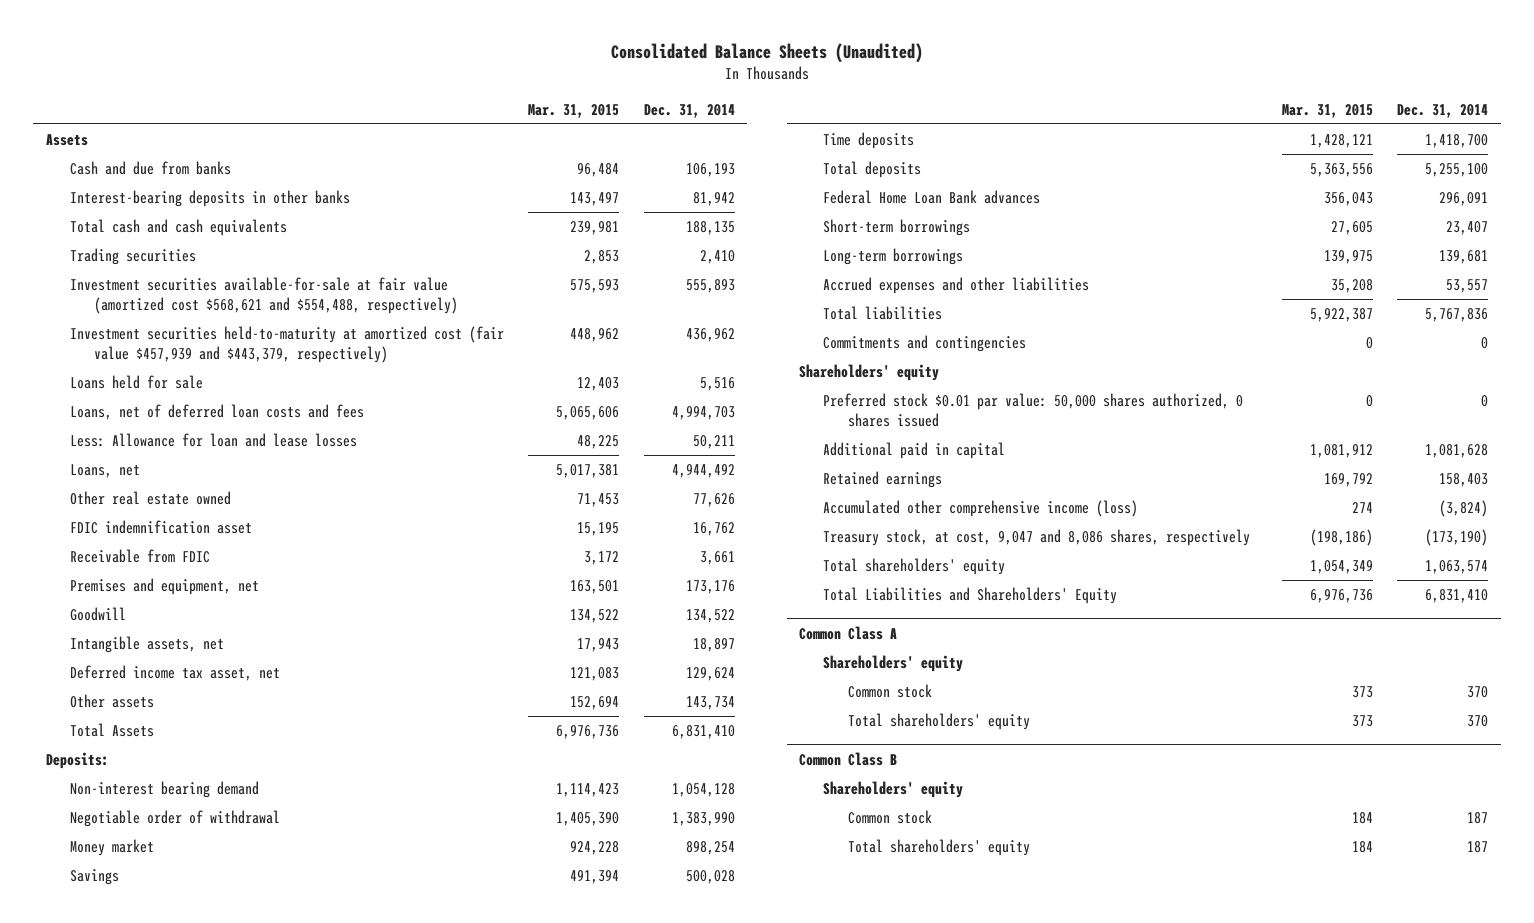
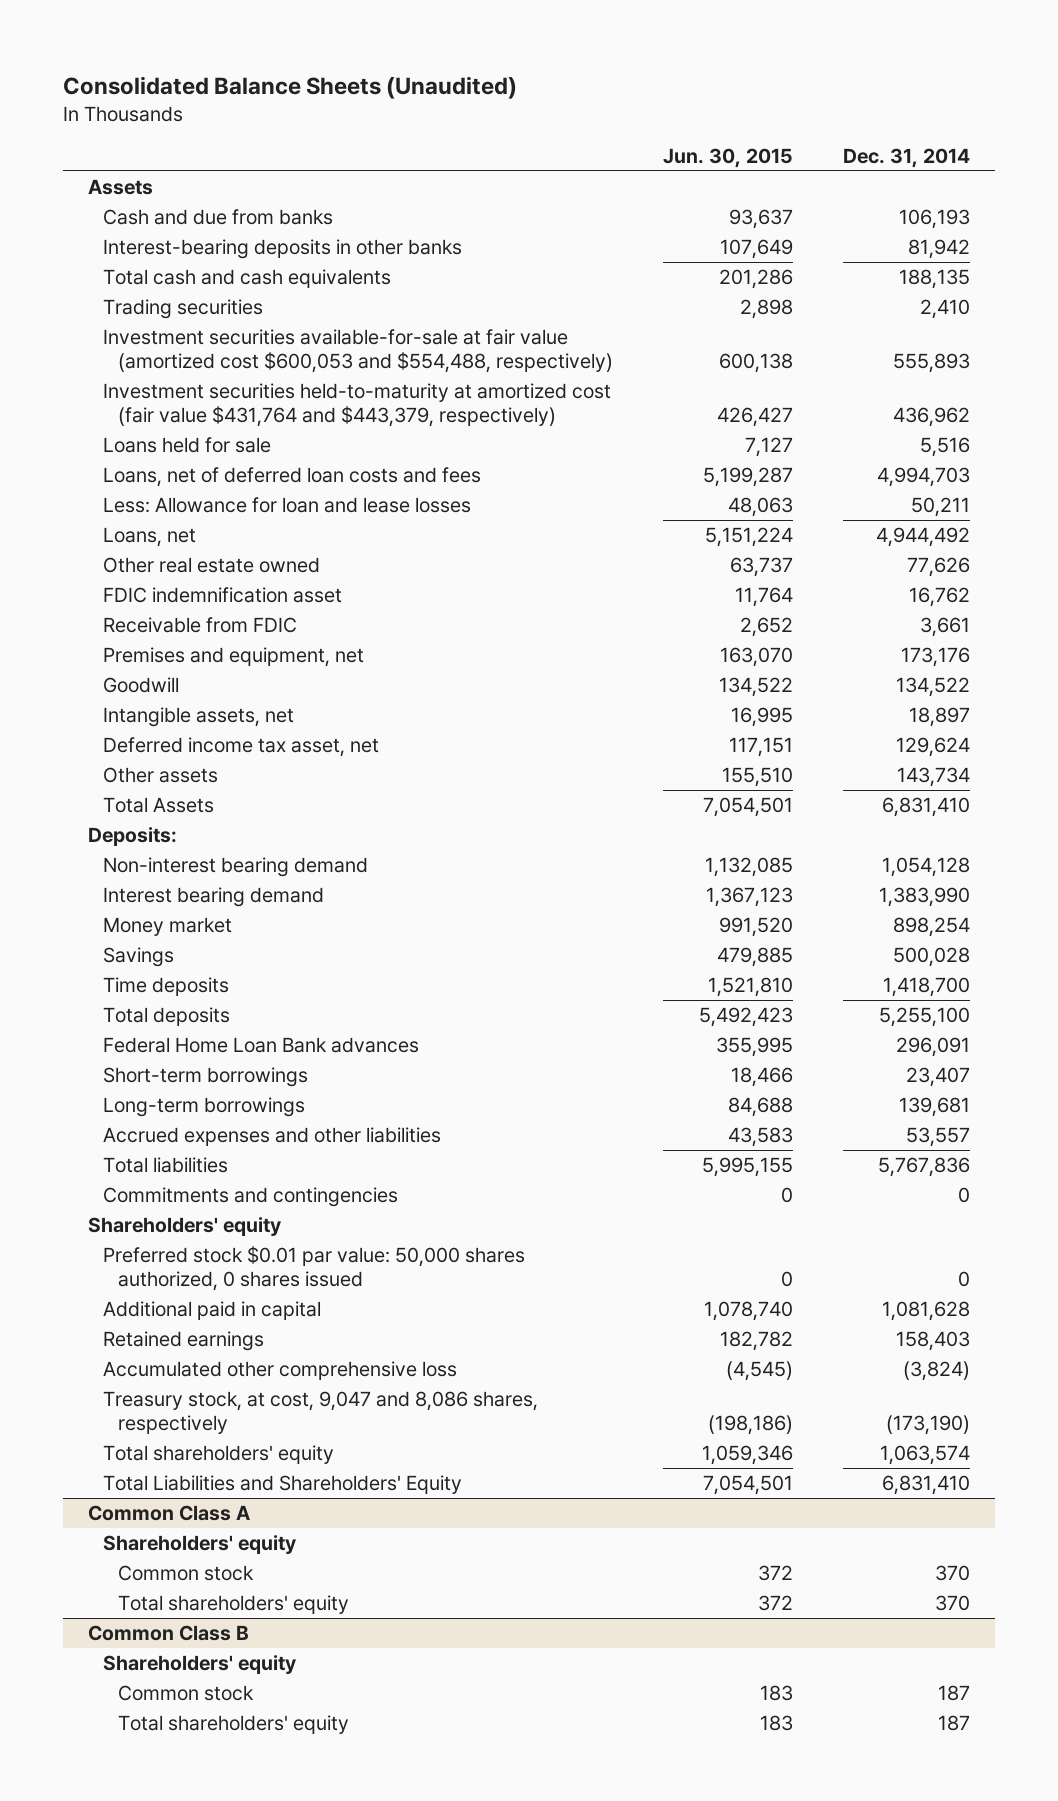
- | Mar. 31, 2015 | Dec. 31, 2014
+ | Jun. 30, 2015 | Dec. 31, 2014
- Investment securities available-for-sale at fair value (amortized cost $568,621 and $554,488, respectively) | 575,593 | 555,893
- Investment securities held-to-maturity at amortized cost (fair value $457,939 and $443,379, respectively) | 448,962 | 436,962
+ Investment securities available-for-sale at fair value (amortized cost $600,053 and $554,488, respectively) | 600,138 | 555,893
+ Investment securities held-to-maturity at amortized cost (fair value $431,764 and $443,379, respectively) | 426,427 | 436,962
- Negotiable order of withdrawal | 1,405,390 | 1,383,990
+ Interest bearing demand | 1,367,123 | 1,383,990
- Accumulated other comprehensive income (loss) | 274 | (3,824)
+ Accumulated other comprehensive loss | (4,545) | (3,824)

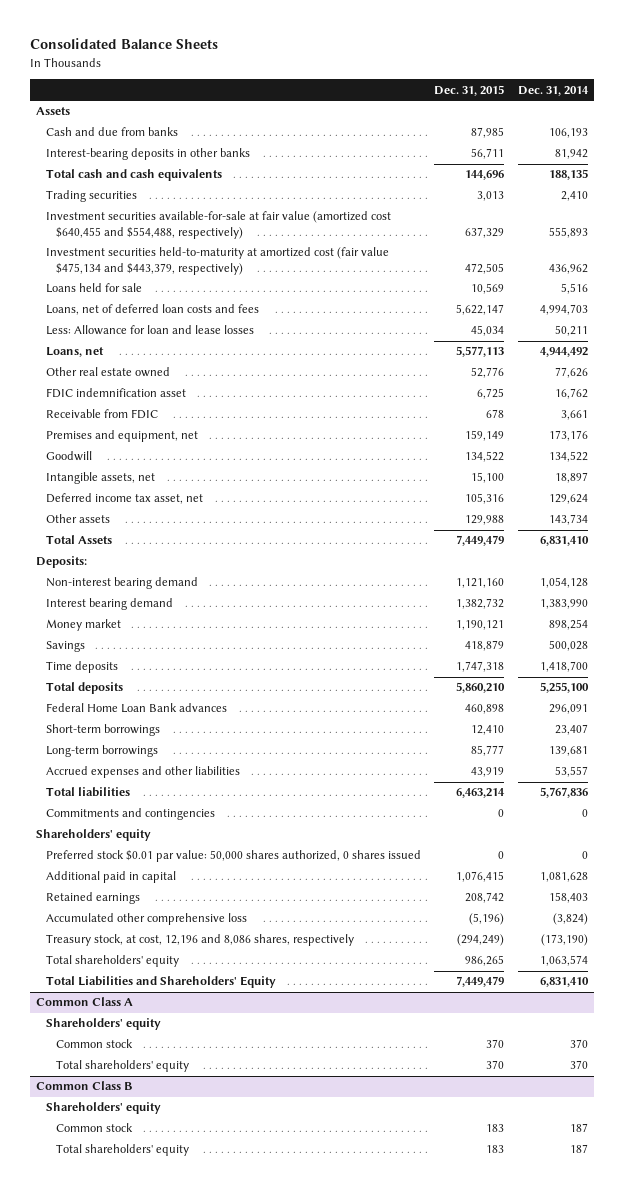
- Consolidated Balance Sheets (Unaudited)
+ Consolidated Balance Sheets
- | Jun. 30, 2015 | Dec. 31, 2014
+ | Dec. 31, 2015 | Dec. 31, 2014
- Investment securities available-for-sale at fair value (amortized cost $600,053 and $554,488, respectively) | 600,138 | 555,893
- Investment securities held-to-maturity at amortized cost (fair value $431,764 and $443,379, respectively) | 426,427 | 436,962
+ Investment securities available-for-sale at fair value (amortized cost $640,455 and $554,488, respectively) | 637,329 | 555,893
+ Investment securities held-to-maturity at amortized cost (fair value $475,134 and $443,379, respectively) | 472,505 | 436,962
- Treasury stock, at cost, 9,047 and 8,086 shares, respectively | (198,186) | (173,190)
+ Treasury stock, at cost, 12,196 and 8,086 shares, respectively | (294,249) | (173,190)

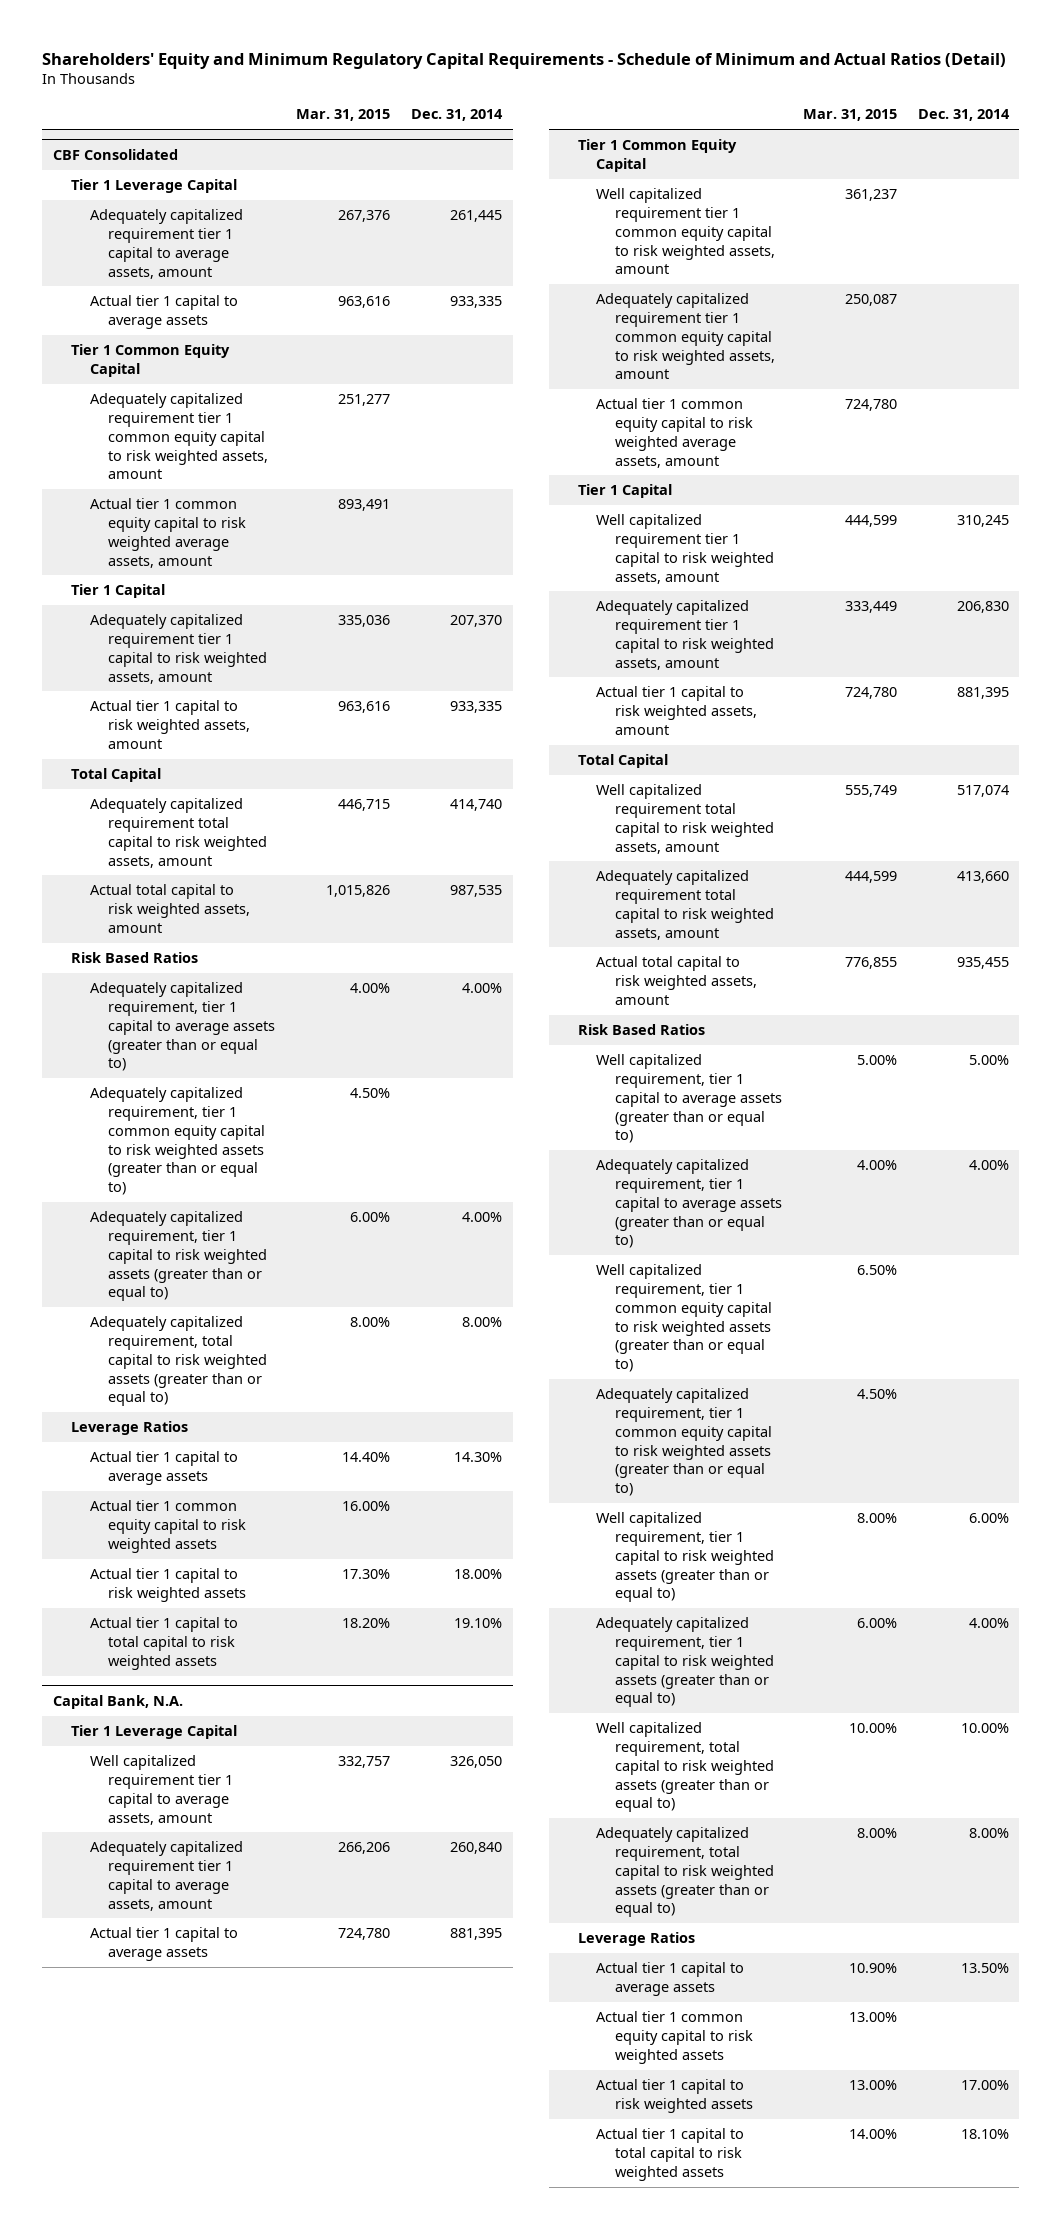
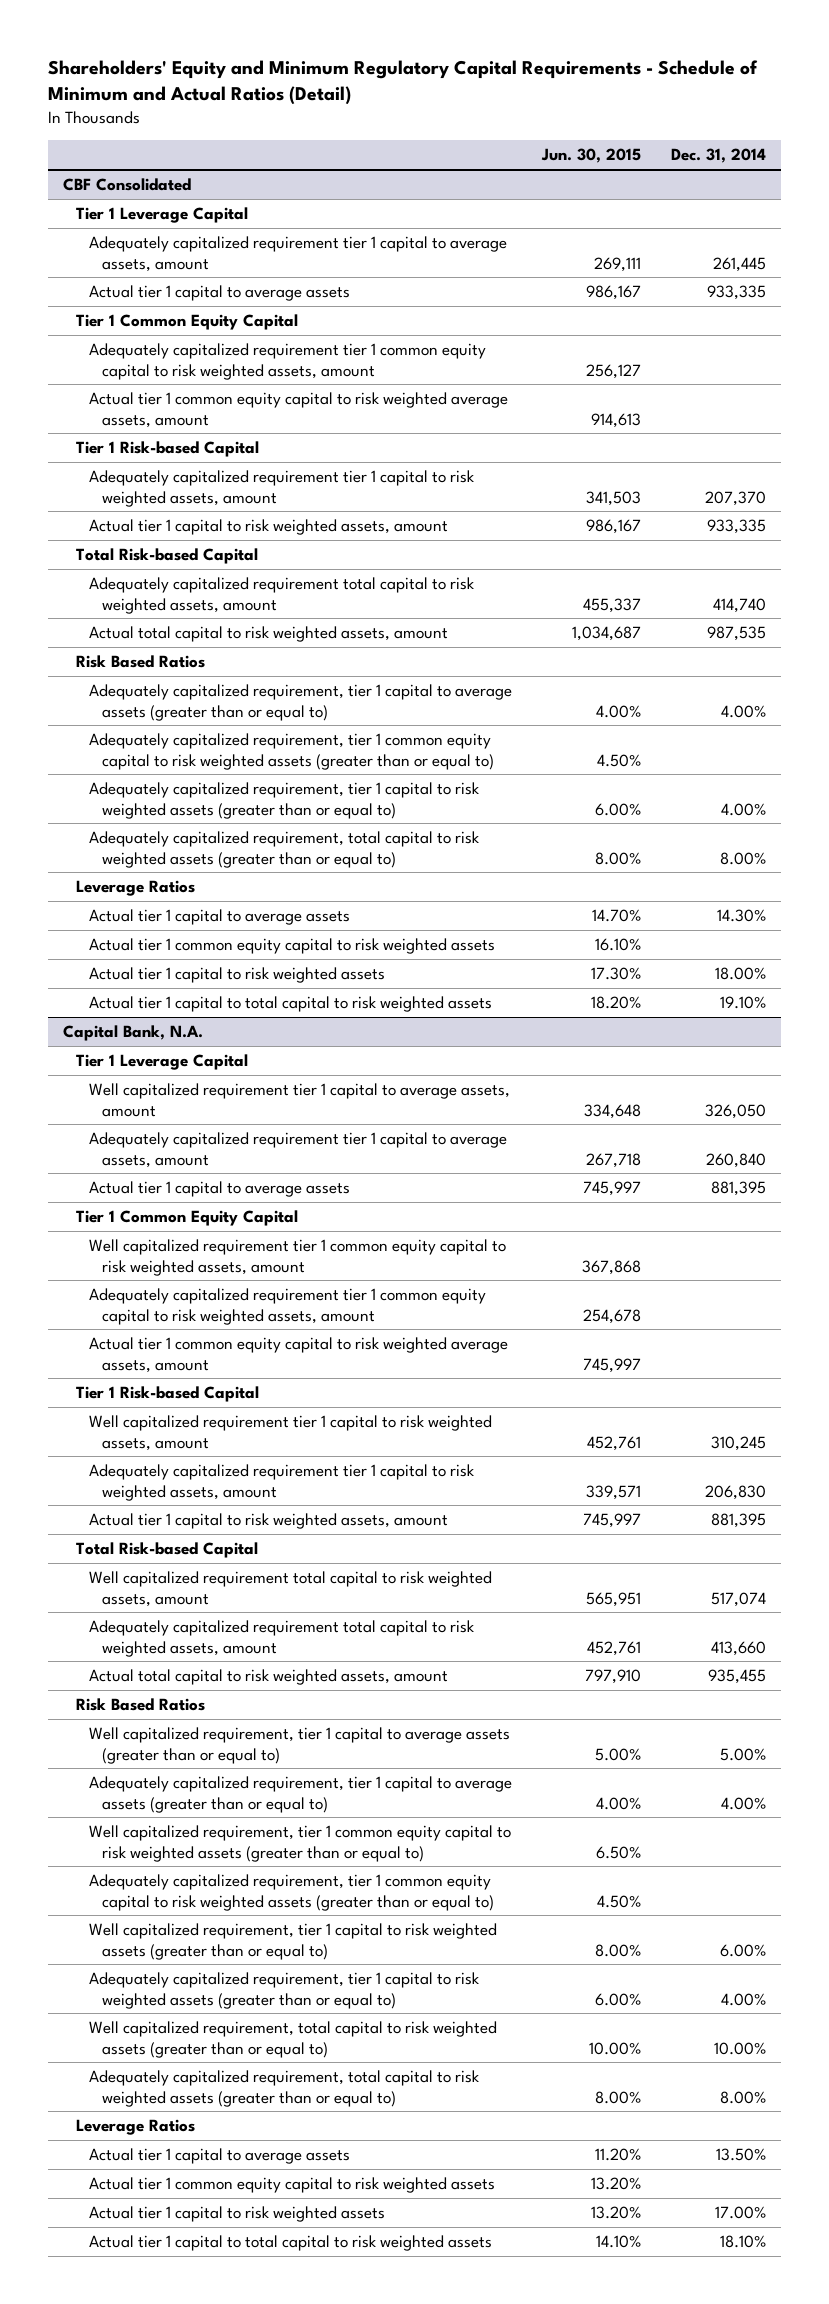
- | Mar. 31, 2015 | Dec. 31, 2014
+ | Jun. 30, 2015 | Dec. 31, 2014
@ CBF Consolidated
- Tier 1 Capital
+ Tier 1 Risk-based Capital
- Total Capital
+ Total Risk-based Capital
@ Capital Bank, N.A.
- Tier 1 Capital
+ Tier 1 Risk-based Capital
- Total Capital
+ Total Risk-based Capital

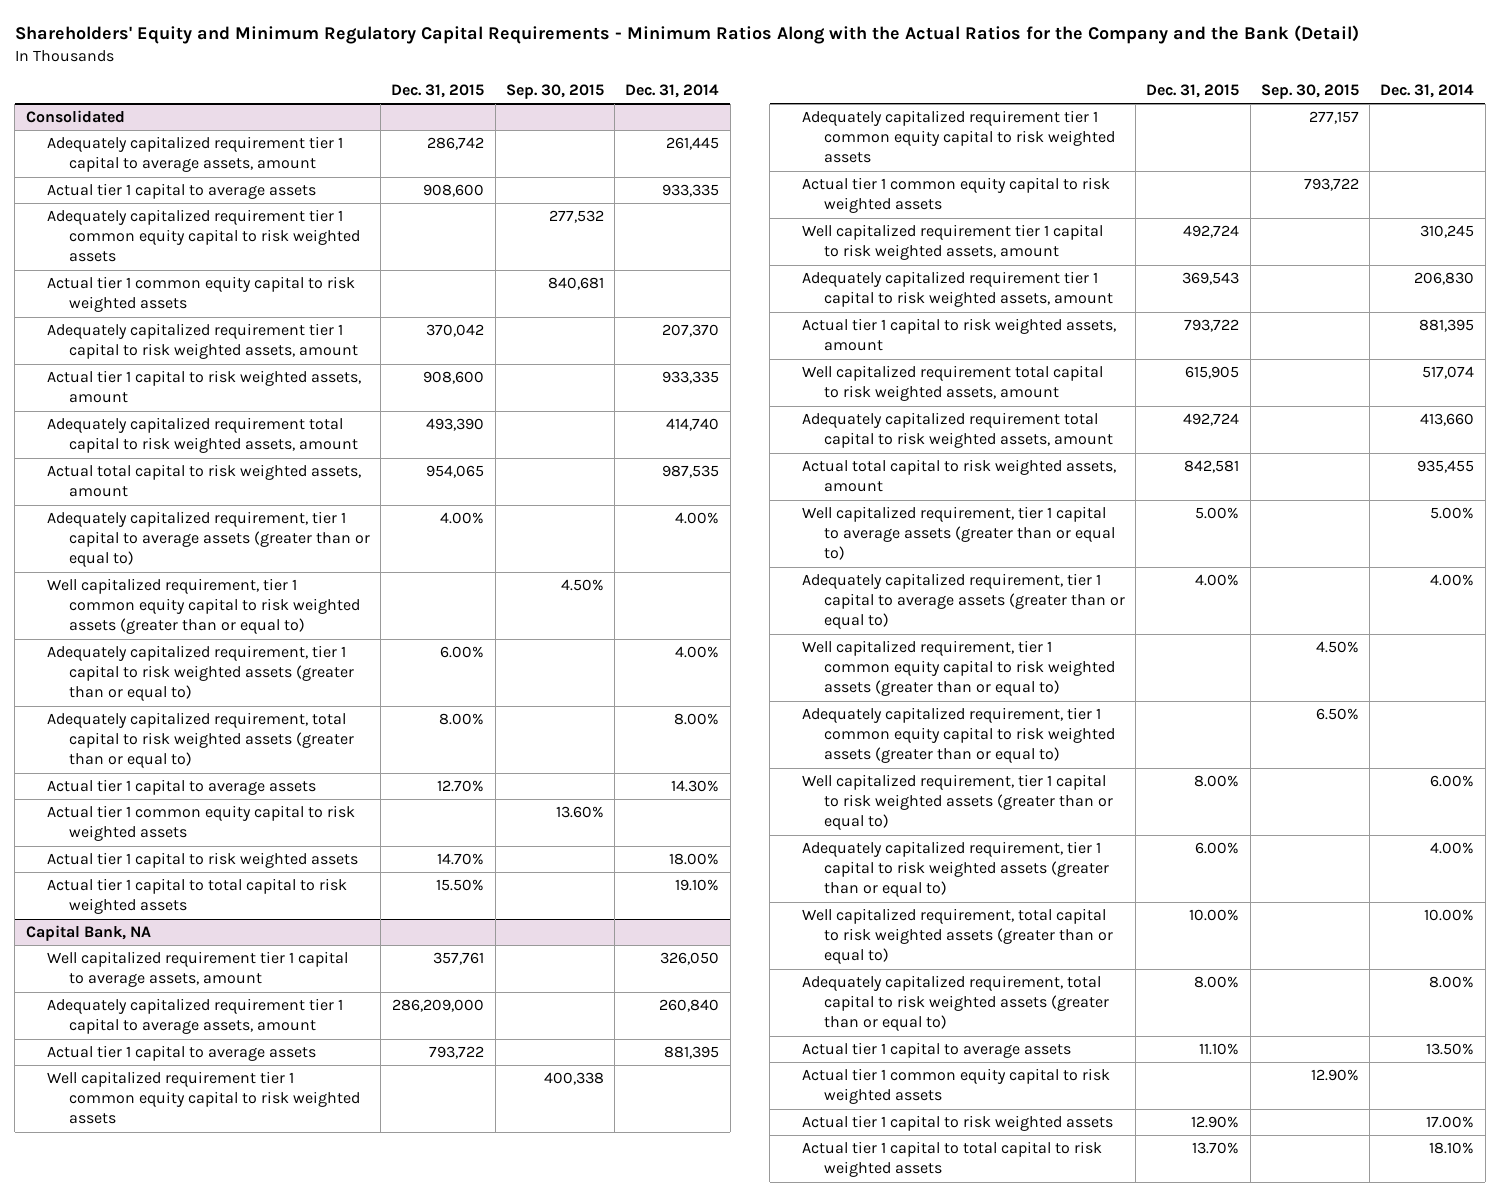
- Shareholders' Equity and Minimum Regulatory Capital Requirements - Schedule of Minimum and Actual Ratios (Detail)
+ Shareholders' Equity and Minimum Regulatory Capital Requirements - Minimum Ratios Along with the Actual Ratios for the Company and the Bank (Detail)
- | Jun. 30, 2015 | Dec. 31, 2014
+ | Dec. 31, 2015 | Sep. 30, 2015 | Dec. 31, 2014
- CBF Consolidated
- Tier 1 Leverage Capital
+ Consolidated
- Tier 1 Common Equity Capital
- Adequately capitalized requirement tier 1 common equity capital to risk weighted assets, amount | 256,127 |
- Actual tier 1 common equity capital to risk weighted average assets, amount | 914,613 |
- Tier 1 Risk-based Capital
+ Adequately capitalized requirement tier 1 common equity capital to risk weighted assets | | 277,532 |
+ Actual tier 1 common equity capital to risk weighted assets | | 840,681 |
- Total Risk-based Capital
- Risk Based Ratios
- Adequately capitalized requirement, tier 1 common equity capital to risk weighted assets (greater than or equal to) | 4.50% |
+ Well capitalized requirement, tier 1 common equity capital to risk weighted assets (greater than or equal to) | | 4.50% |
- Leverage Ratios
- Capital Bank, N.A.
- Tier 1 Leverage Capital
+ Capital Bank, NA
- Tier 1 Common Equity Capital
- Well capitalized requirement tier 1 common equity capital to risk weighted assets, amount | 367,868 |
- Adequately capitalized requirement tier 1 common equity capital to risk weighted assets, amount | 254,678 |
- Actual tier 1 common equity capital to risk weighted average assets, amount | 745,997 |
- Tier 1 Risk-based Capital
+ Well capitalized requirement tier 1 common equity capital to risk weighted assets | | 400,338 |
+ Adequately capitalized requirement tier 1 common equity capital to risk weighted assets | | 277,157 |
+ Actual tier 1 common equity capital to risk weighted assets | | 793,722 |
- Total Risk-based Capital
- Risk Based Ratios
- Leverage Ratios

